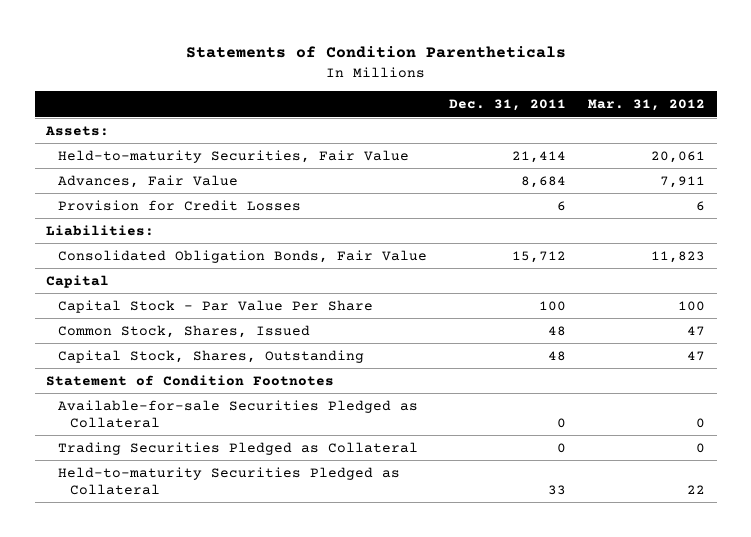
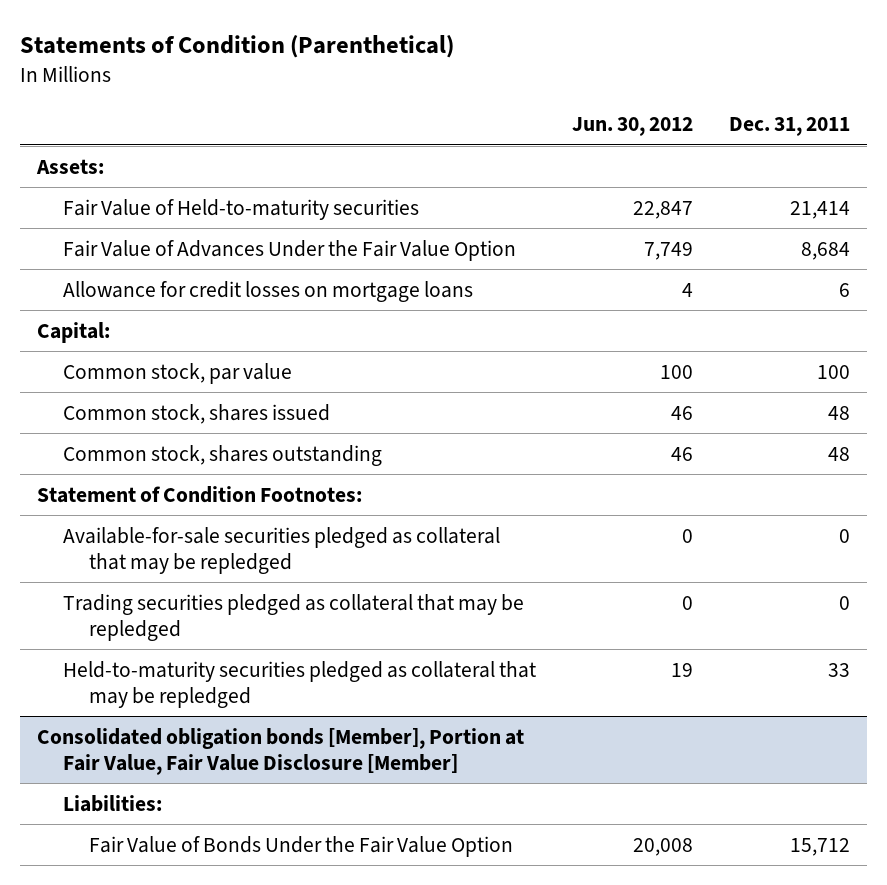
- Statements of Condition Parentheticals
+ Statements of Condition (Parenthetical)
- | Dec. 31, 2011 | Mar. 31, 2012
+ | Jun. 30, 2012 | Dec. 31, 2011
- Held-to-maturity Securities, Fair Value | 21,414 | 20,061
- Advances, Fair Value | 8,684 | 7,911
- Provision for Credit Losses | 6 | 6
+ Fair Value of Held-to-maturity securities | 22,847 | 21,414
+ Fair Value of Advances Under the Fair Value Option | 7,749 | 8,684
+ Allowance for credit losses on mortgage loans | 4 | 6
+ Capital:
+ Common stock, par value | 100 | 100
+ Common stock, shares issued | 46 | 48
+ Common stock, shares outstanding | 46 | 48
+ Statement of Condition Footnotes:
+ Available-for-sale securities pledged as collateral that may be repledged | 0 | 0
+ Trading securities pledged as collateral that may be repledged | 0 | 0
+ Held-to-maturity securities pledged as collateral that may be repledged | 19 | 33
+ Consolidated obligation bonds [Member], Portion at Fair Value, Fair Value Disclosure [Member]
- Consolidated Obligation Bonds, Fair Value | 15,712 | 11,823
- Capital
- Capital Stock - Par Value Per Share | 100 | 100
- Common Stock, Shares, Issued | 48 | 47
- Capital Stock, Shares, Outstanding | 48 | 47
- Statement of Condition Footnotes
- Available-for-sale Securities Pledged as Collateral | 0 | 0
- Trading Securities Pledged as Collateral | 0 | 0
- Held-to-maturity Securities Pledged as Collateral | 33 | 22
+ Fair Value of Bonds Under the Fair Value Option | 20,008 | 15,712

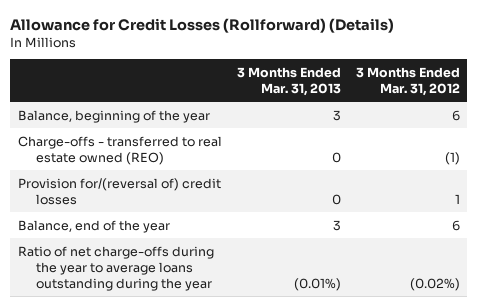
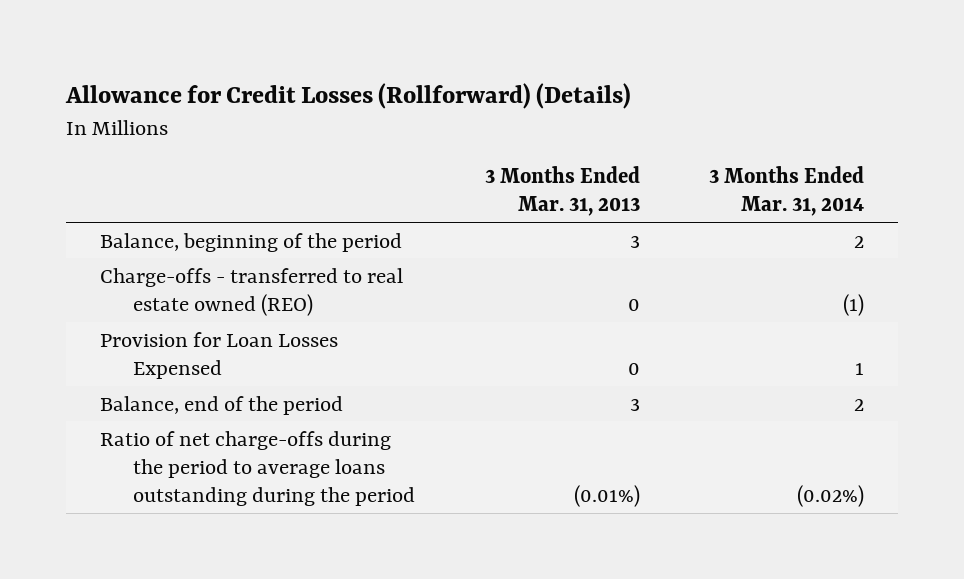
- | 3 Months Ended Mar. 31, 2013 | 3 Months Ended Mar. 31, 2012
+ | 3 Months Ended Mar. 31, 2013 | 3 Months Ended Mar. 31, 2014
- Balance, beginning of the year | 3 | 6
+ Balance, beginning of the period | 3 | 2
- Provision for/(reversal of) credit losses | 0 | 1
- Balance, end of the year | 3 | 6
- Ratio of net charge-offs during the year to average loans outstanding during the year | (0.01%) | (0.02%)
+ Provision for Loan Losses Expensed | 0 | 1
+ Balance, end of the period | 3 | 2
+ Ratio of net charge-offs during the period to average loans outstanding during the period | (0.01%) | (0.02%)

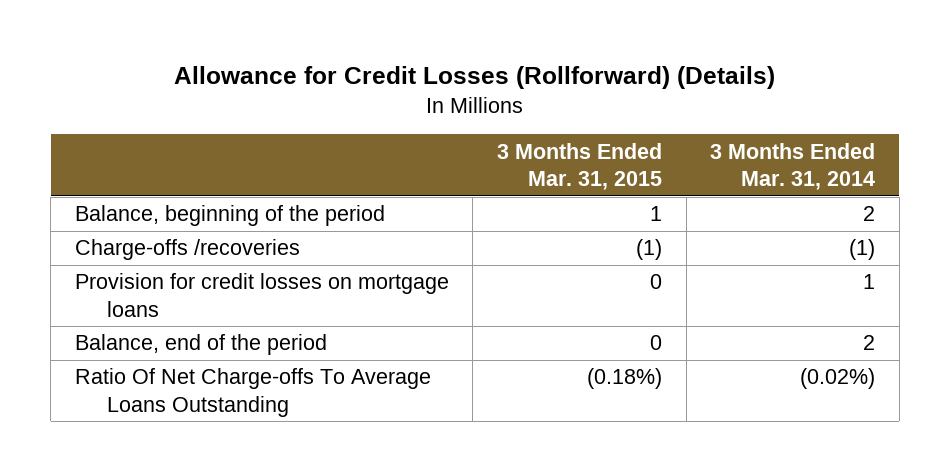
- | 3 Months Ended Mar. 31, 2013 | 3 Months Ended Mar. 31, 2014
+ | 3 Months Ended Mar. 31, 2015 | 3 Months Ended Mar. 31, 2014
- Charge-offs - transferred to real estate owned (REO) | 0 | (1)
- Provision for Loan Losses Expensed | 0 | 1
+ Charge-offs /recoveries | (1) | (1)
+ Provision for credit losses on mortgage loans | 0 | 1
- Ratio of net charge-offs during the period to average loans outstanding during the period | (0.01%) | (0.02%)
+ Ratio Of Net Charge-offs To Average Loans Outstanding | (0.18%) | (0.02%)

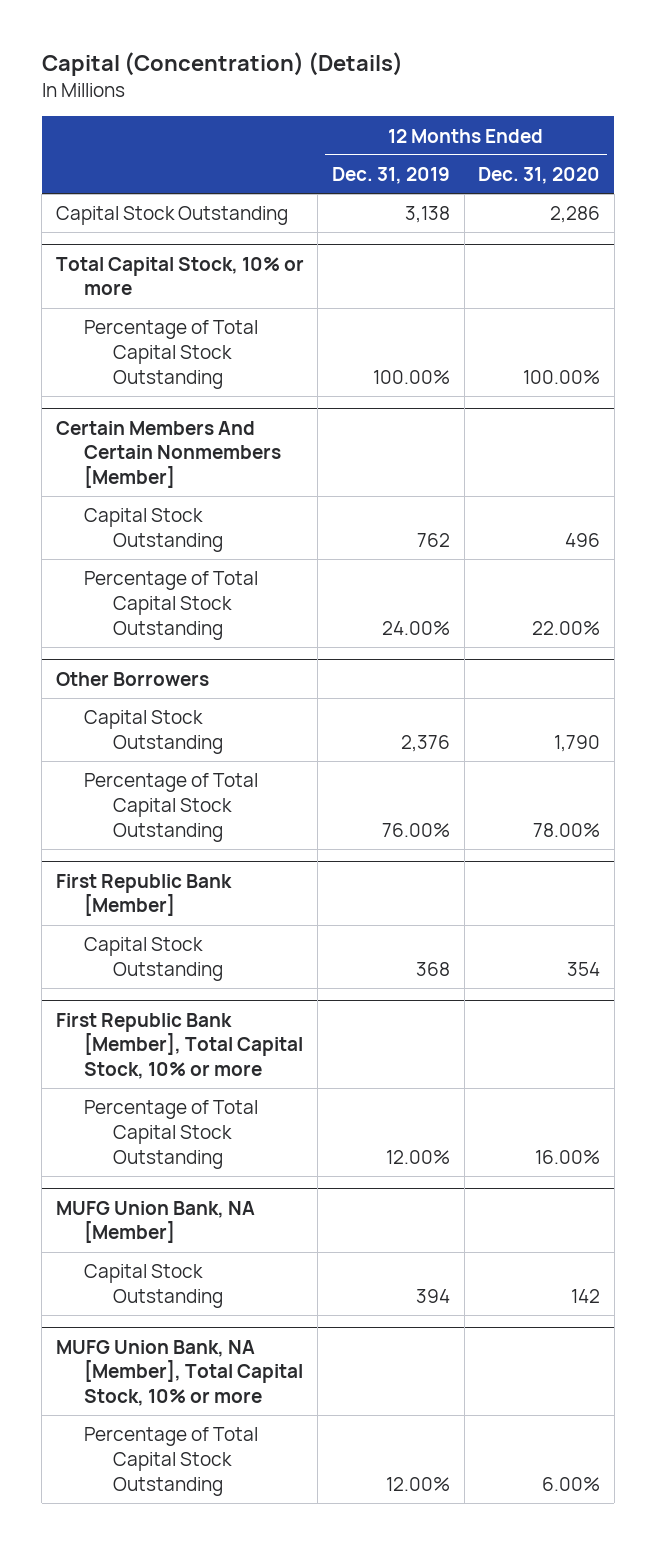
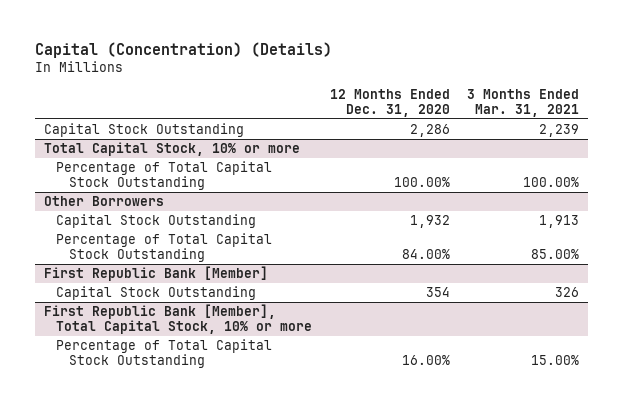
- | 12 Months Ended Dec. 31, 2019 | 12 Months Ended Dec. 31, 2020
+ | 12 Months Ended Dec. 31, 2020 | 3 Months Ended Mar. 31, 2021
- Certain Members And Certain Nonmembers [Member]
- Capital Stock Outstanding | 762 | 496
- Percentage of Total Capital Stock Outstanding | 24.00% | 22.00%
@ Other Borrowers
- Capital Stock Outstanding | 2,376 | 1,790
- Percentage of Total Capital Stock Outstanding | 76.00% | 78.00%
+ Capital Stock Outstanding | 1,932 | 1,913
+ Percentage of Total Capital Stock Outstanding | 84.00% | 85.00%
- MUFG Union Bank, NA [Member]
- Capital Stock Outstanding | 394 | 142
- MUFG Union Bank, NA [Member], Total Capital Stock, 10% or more
- Percentage of Total Capital Stock Outstanding | 12.00% | 6.00%

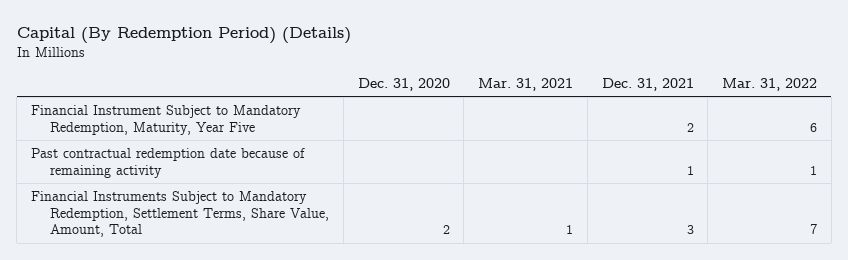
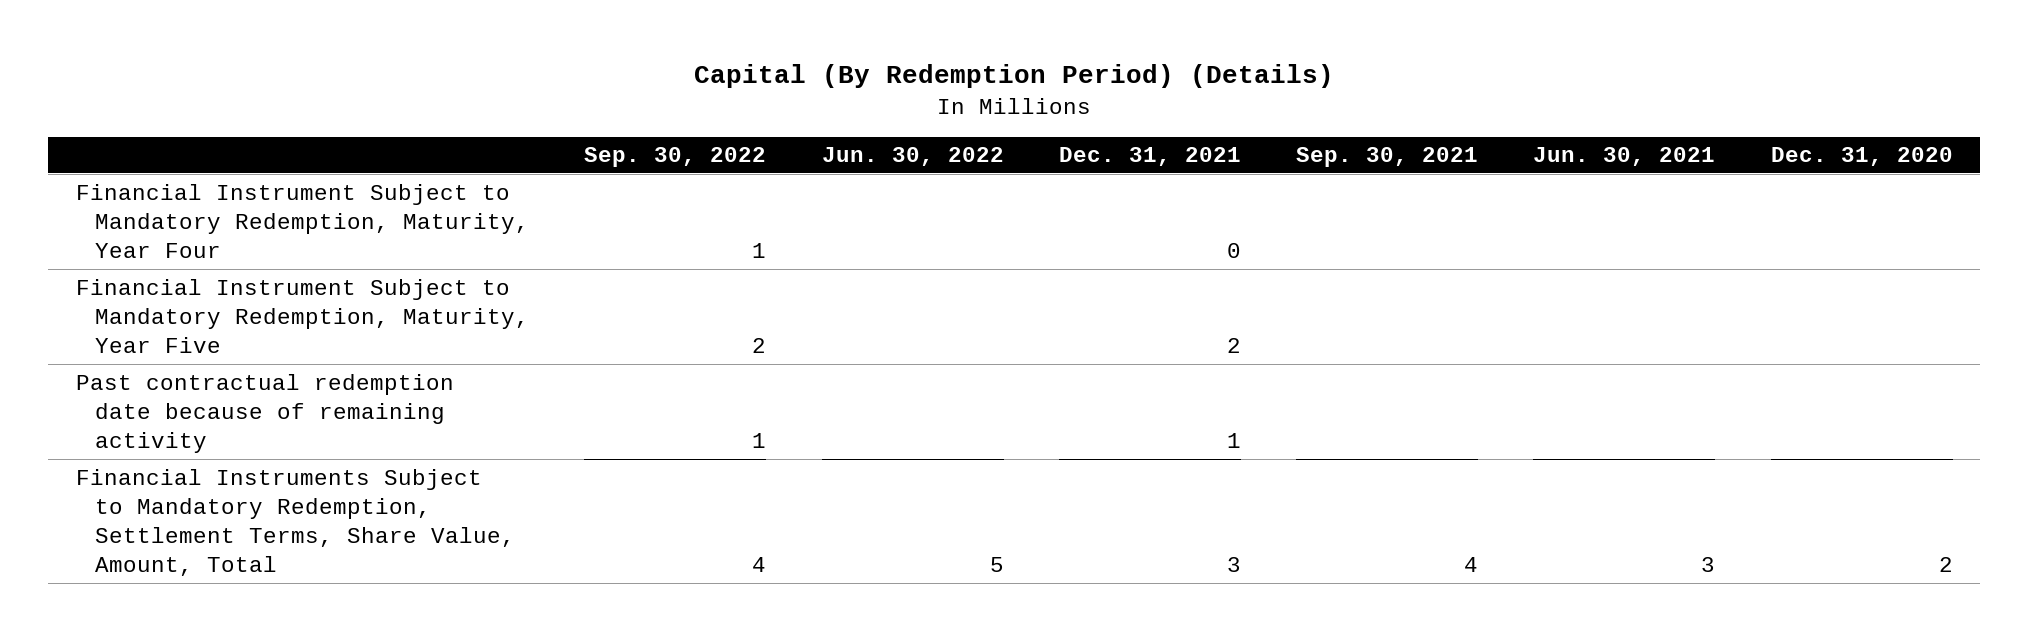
- | Dec. 31, 2020 | Mar. 31, 2021 | Dec. 31, 2021 | Mar. 31, 2022
+ | Sep. 30, 2022 | Jun. 30, 2022 | Dec. 31, 2021 | Sep. 30, 2021 | Jun. 30, 2021 | Dec. 31, 2020
+ Financial Instrument Subject to Mandatory Redemption, Maturity, Year Four | 1 | | 0 | | |

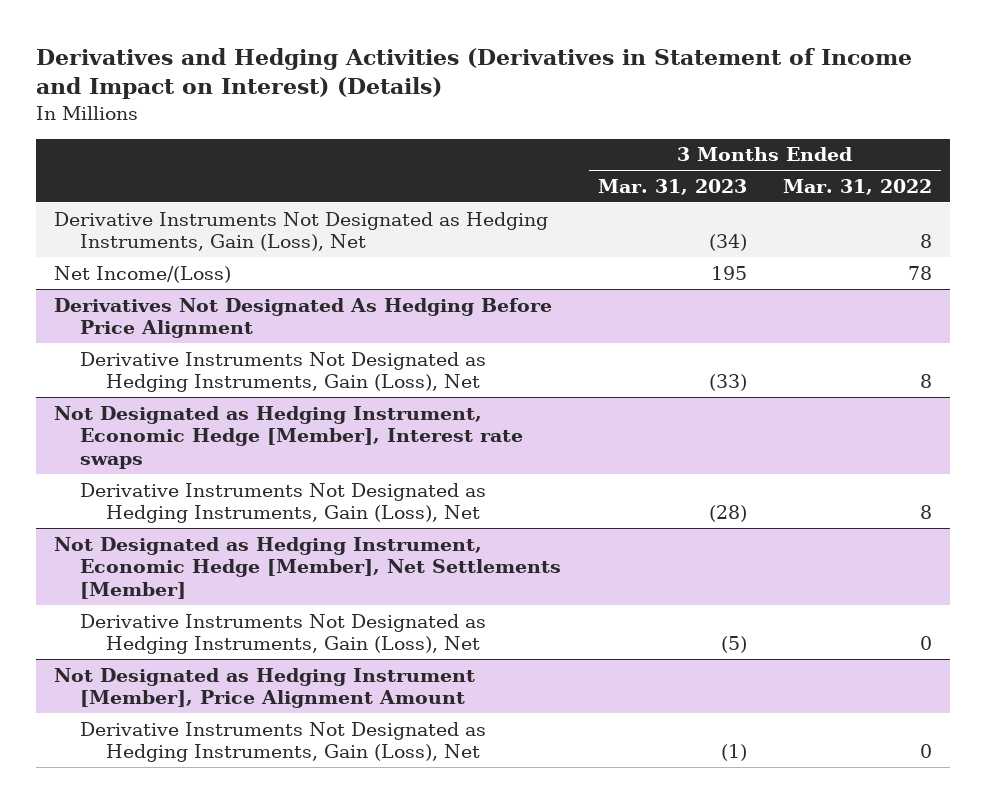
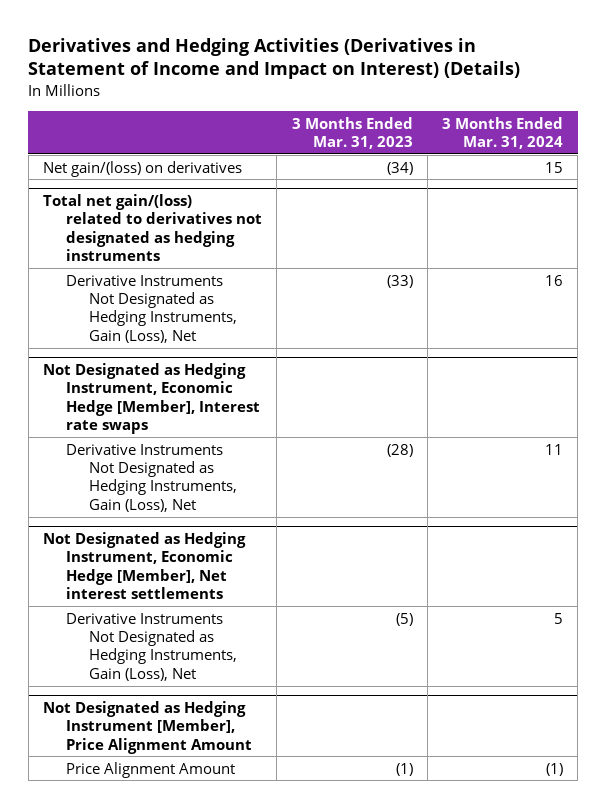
- | 3 Months Ended Mar. 31, 2023 | 3 Months Ended Mar. 31, 2022
+ | 3 Months Ended Mar. 31, 2023 | 3 Months Ended Mar. 31, 2024
- Derivative Instruments Not Designated as Hedging Instruments, Gain (Loss), Net | (34) | 8
- Net Income/(Loss) | 195 | 78
- Derivatives Not Designated As Hedging Before Price Alignment
+ Net gain/(loss) on derivatives | (34) | 15
+ Total net gain/(loss) related to derivatives not designated as hedging instruments
- Not Designated as Hedging Instrument, Economic Hedge [Member], Net Settlements [Member]
+ Not Designated as Hedging Instrument, Economic Hedge [Member], Net interest settlements
@ Not Designated as Hedging Instrument [Member], Price Alignment Amount
- Derivative Instruments Not Designated as Hedging Instruments, Gain (Loss), Net | (1) | 0
+ Price Alignment Amount | (1) | (1)

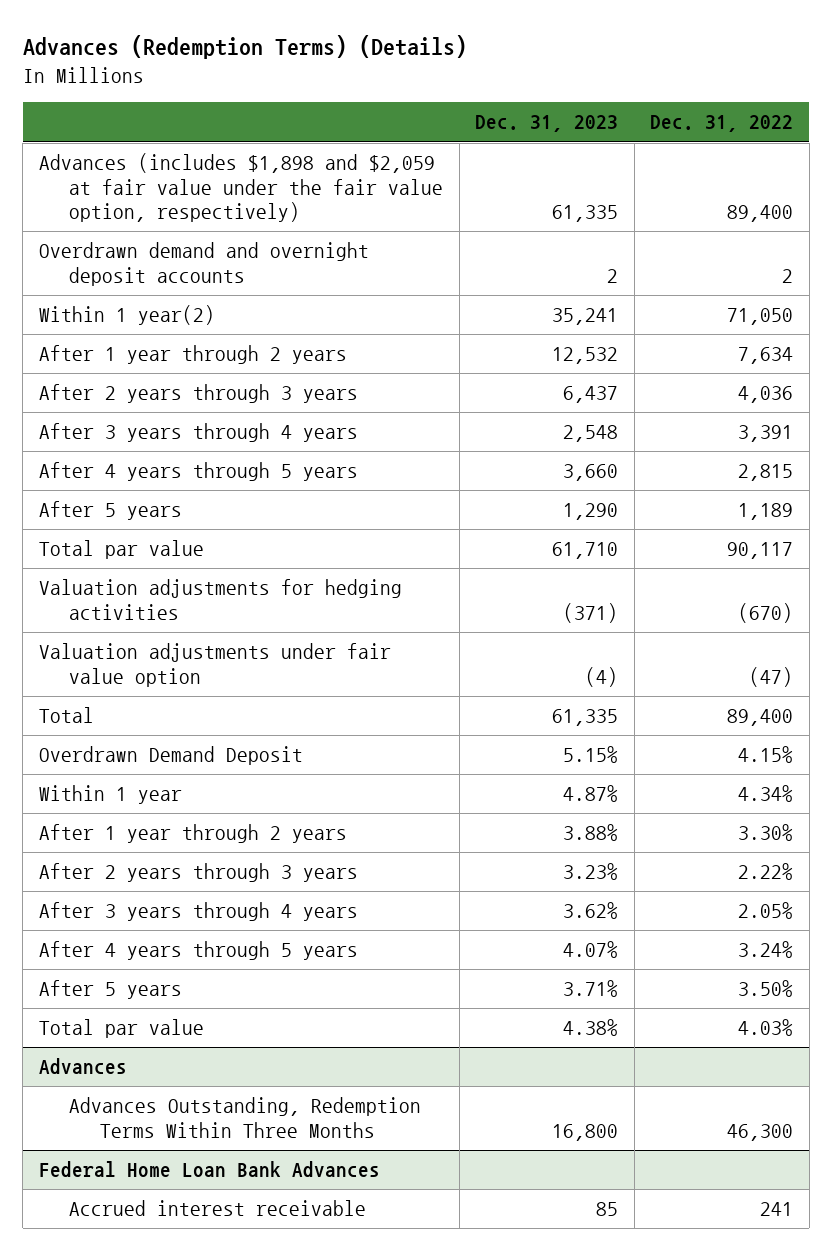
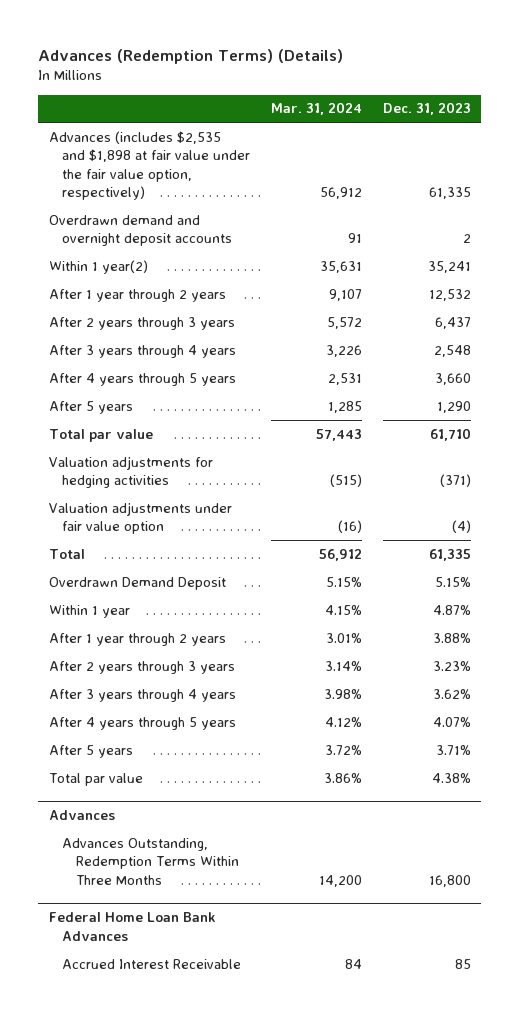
- | Dec. 31, 2023 | Dec. 31, 2022
+ | Mar. 31, 2024 | Dec. 31, 2023
- Advances (includes $1,898 and $2,059 at fair value under the fair value option, respectively) | 61,335 | 89,400
+ Advances (includes $2,535 and $1,898 at fair value under the fair value option, respectively) | 56,912 | 61,335
@ Federal Home Loan Bank Advances
- Accrued interest receivable | 85 | 241
+ Accrued Interest Receivable | 84 | 85

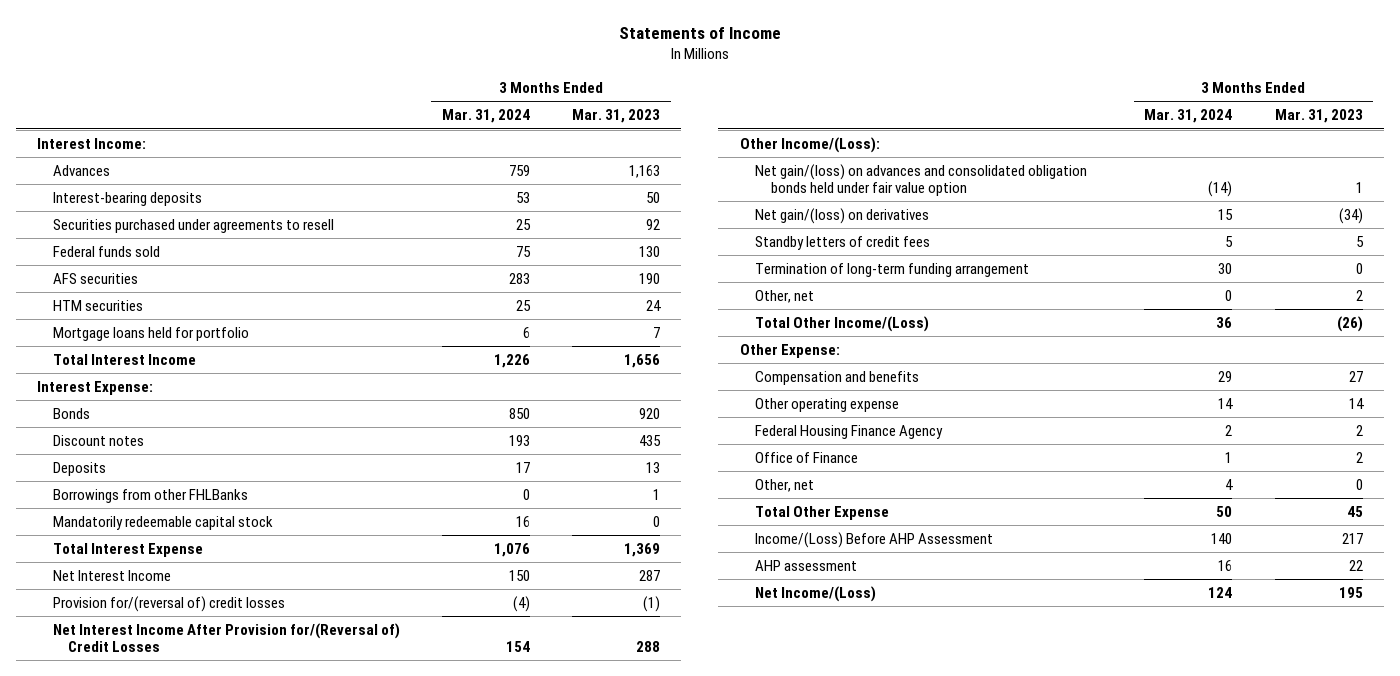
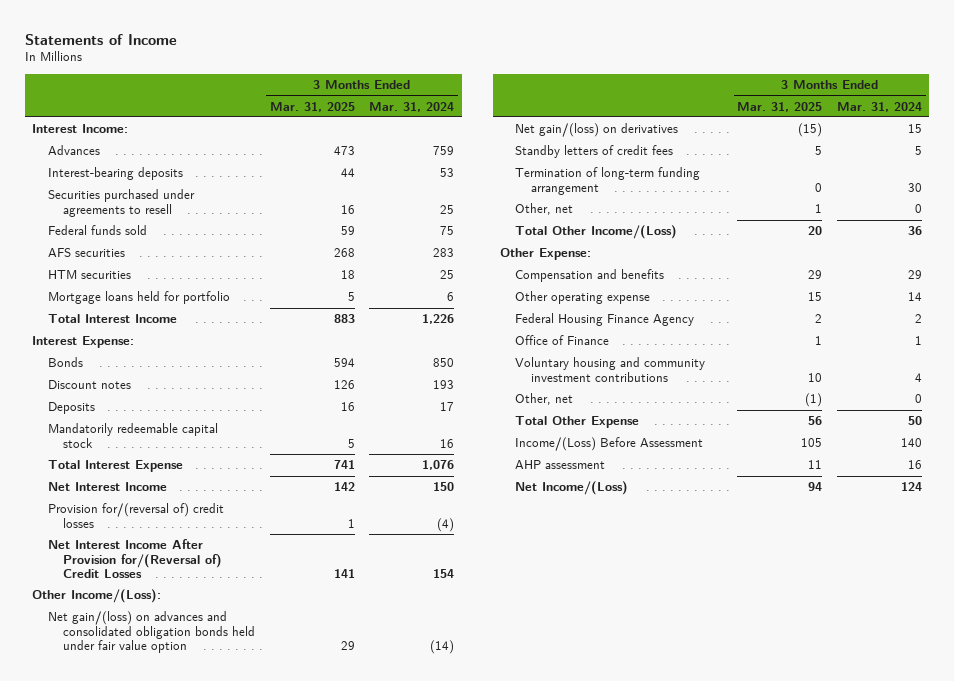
- | 3 Months Ended Mar. 31, 2024 | 3 Months Ended Mar. 31, 2023
+ | 3 Months Ended Mar. 31, 2025 | 3 Months Ended Mar. 31, 2024
- Borrowings from other FHLBanks | 0 | 1
- Other, net | 4 | 0
+ Voluntary housing and community investment contributions | 10 | 4
+ Other, net | (1) | 0
- Income/(Loss) Before AHP Assessment | 140 | 217
+ Income/(Loss) Before Assessment | 105 | 140

